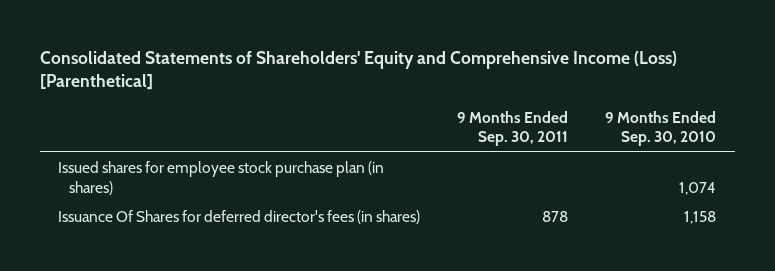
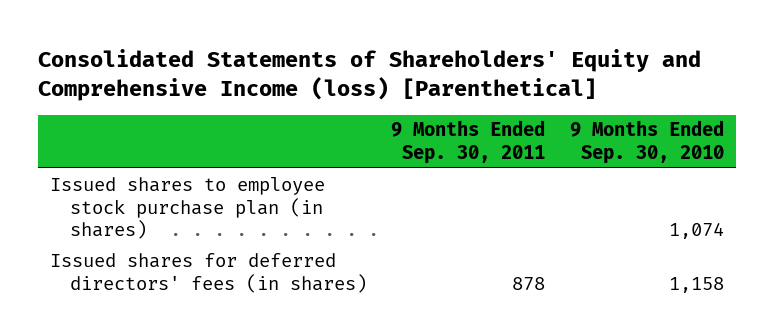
- Consolidated Statements of Shareholders' Equity and Comprehensive Income (Loss) [Parenthetical]
+ Consolidated Statements of Shareholders' Equity and Comprehensive Income (loss) [Parenthetical]
- Issued shares for employee stock purchase plan (in shares) | | 1,074
- Issuance Of Shares for deferred director's fees (in shares) | 878 | 1,158
+ Issued shares to employee stock purchase plan (in shares) | | 1,074
+ Issued shares for deferred directors' fees (in shares) | 878 | 1,158

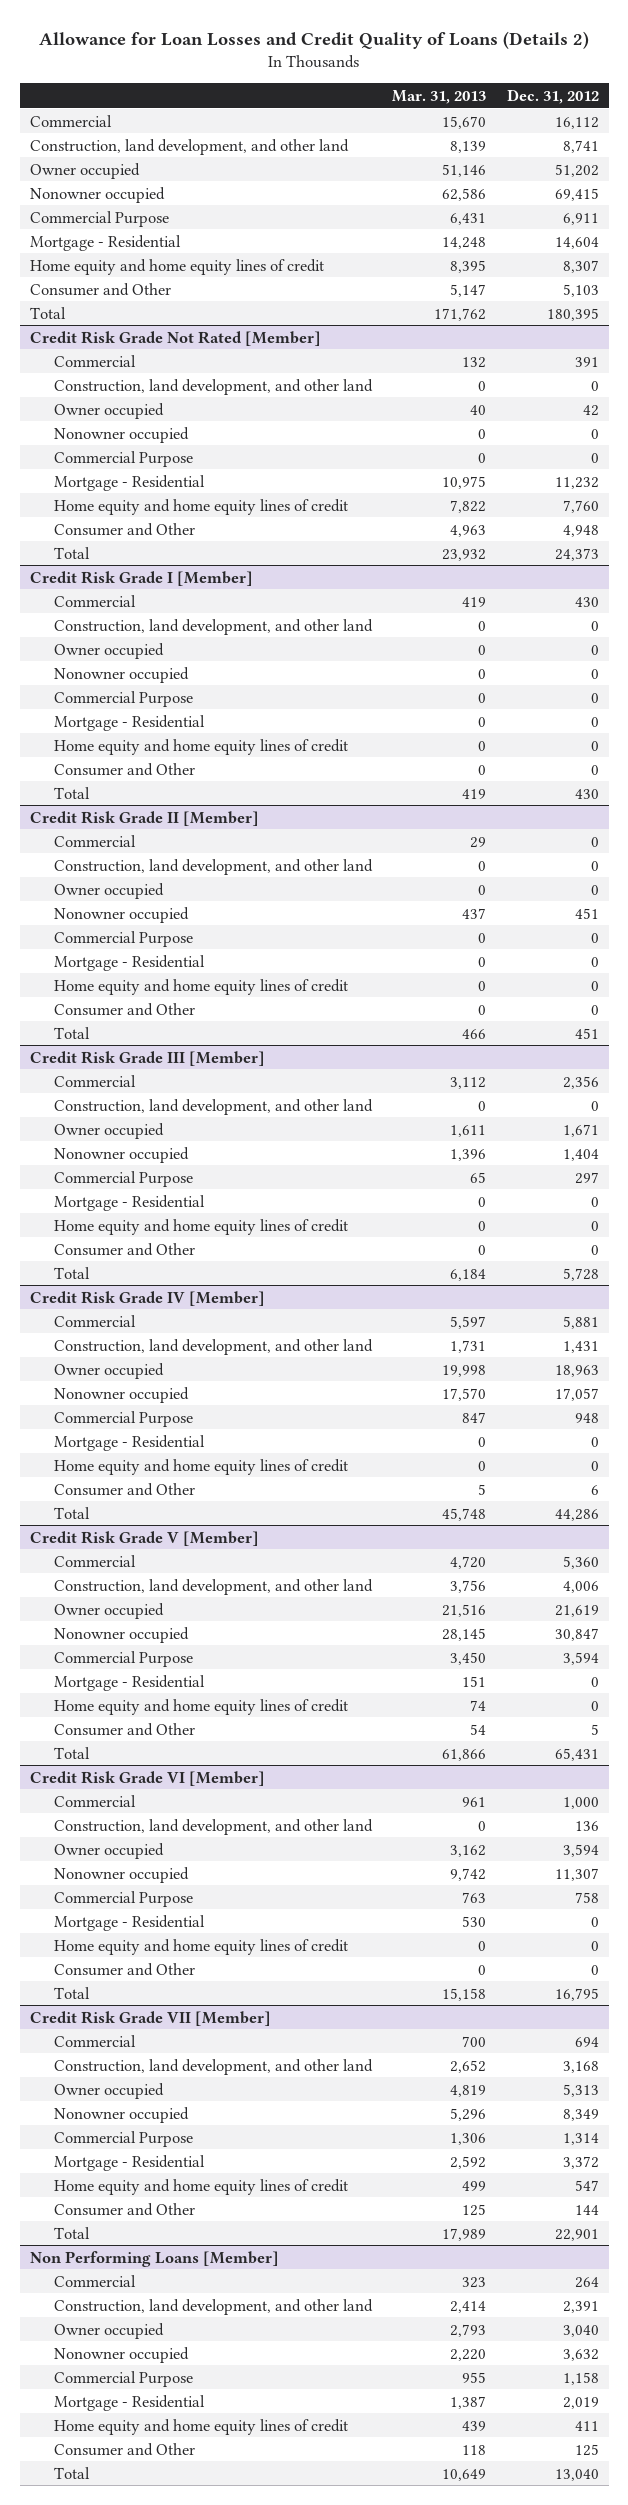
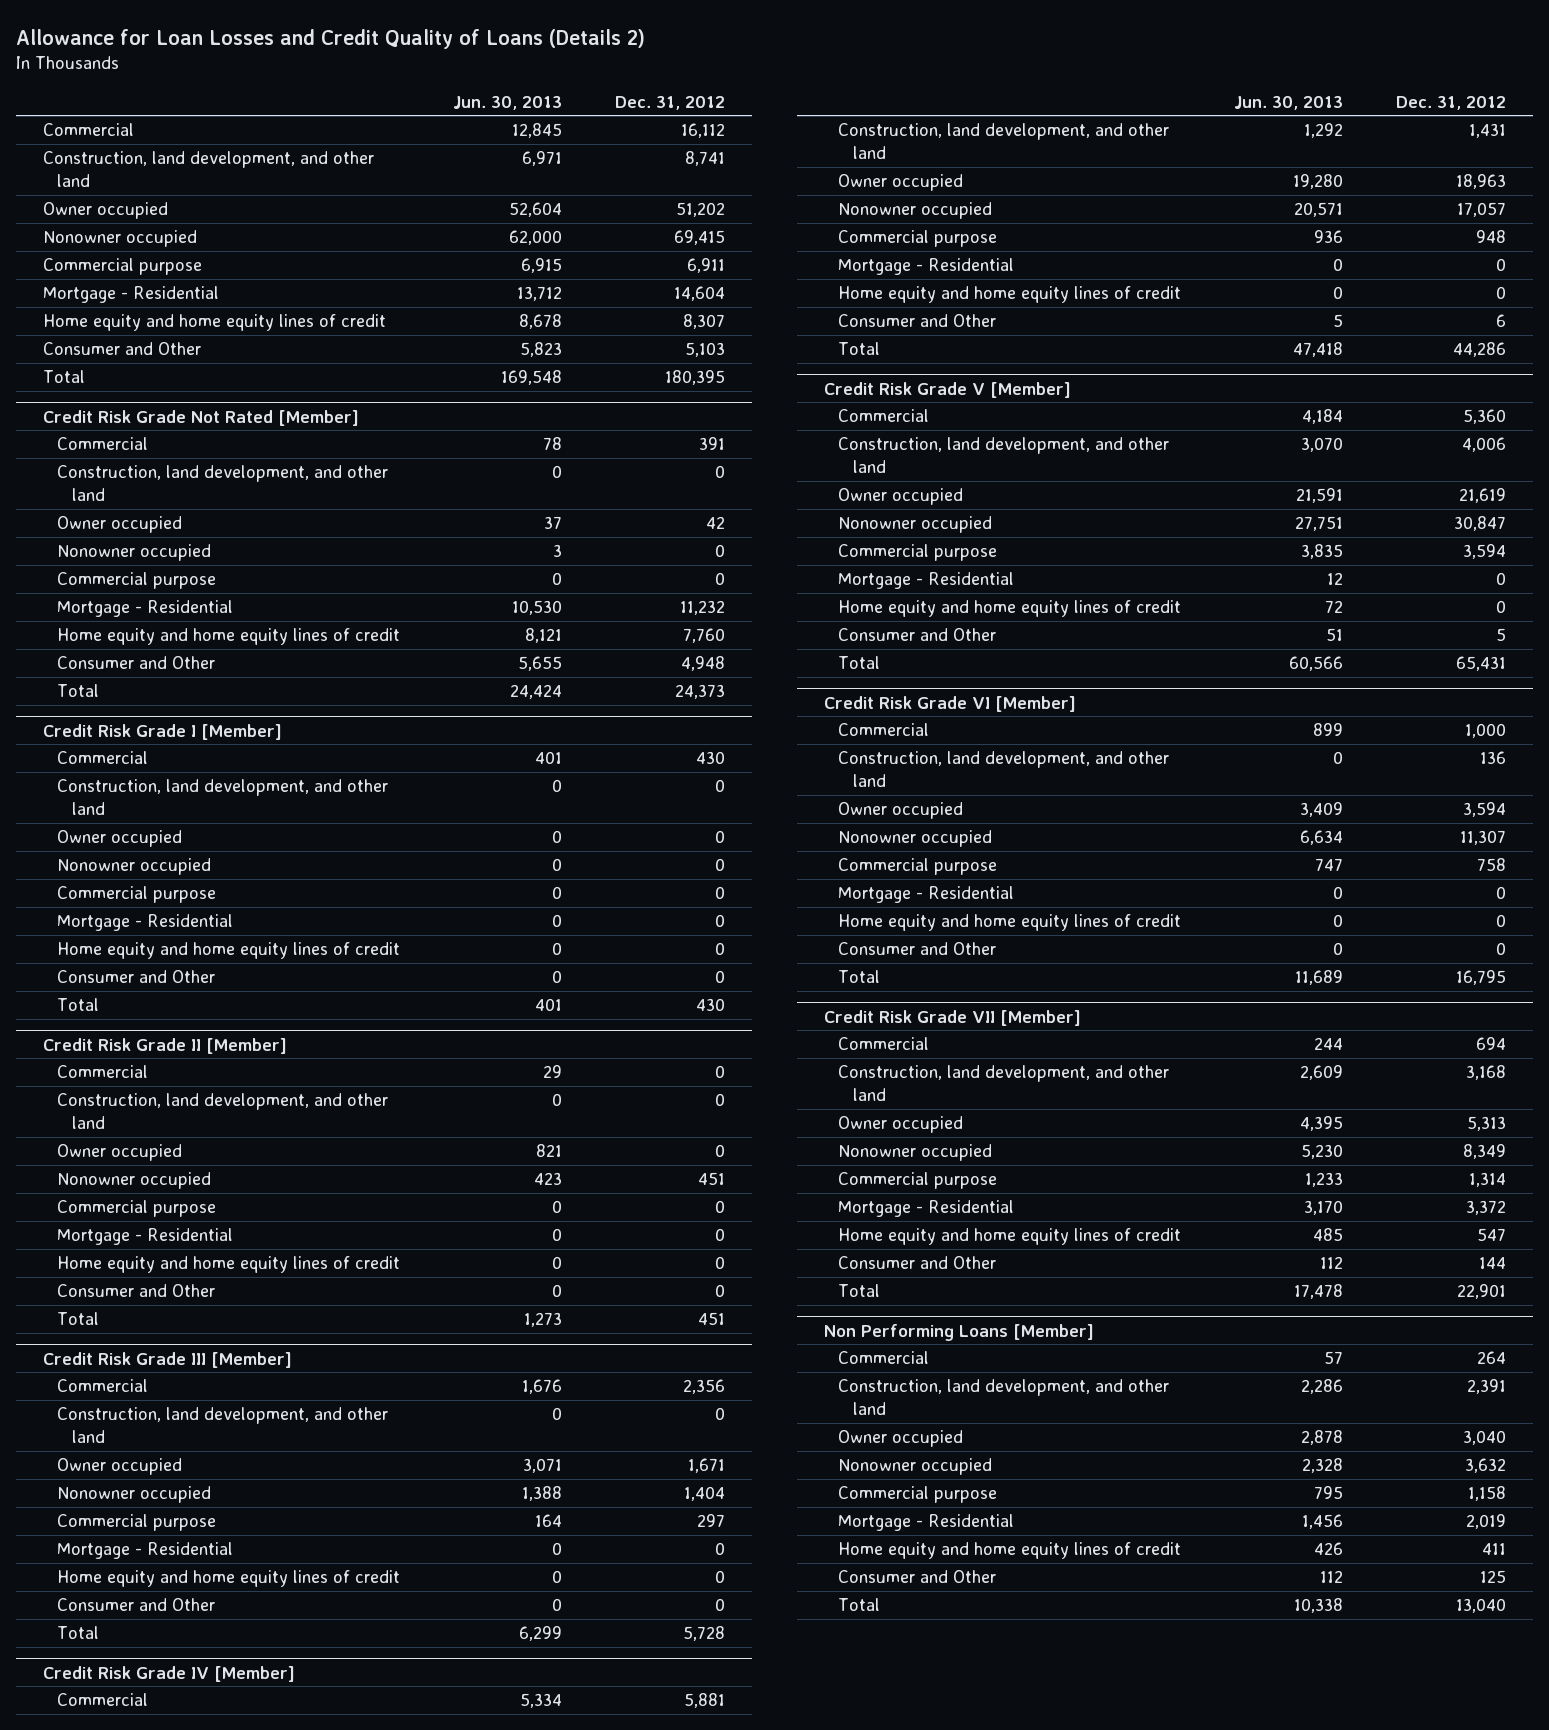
- | Mar. 31, 2013 | Dec. 31, 2012
+ | Jun. 30, 2013 | Dec. 31, 2012
- Commercial Purpose | 6,431 | 6,911
+ Commercial purpose | 6,915 | 6,911
@ Credit Risk Grade Not Rated [Member]
- Commercial Purpose | 0 | 0
+ Commercial purpose | 0 | 0
@ Credit Risk Grade I [Member]
- Commercial Purpose | 0 | 0
+ Commercial purpose | 0 | 0
@ Credit Risk Grade II [Member]
- Commercial Purpose | 0 | 0
+ Commercial purpose | 0 | 0
@ Credit Risk Grade III [Member]
- Commercial Purpose | 65 | 297
+ Commercial purpose | 164 | 297
@ Credit Risk Grade IV [Member]
- Commercial Purpose | 847 | 948
+ Commercial purpose | 936 | 948
@ Credit Risk Grade V [Member]
- Commercial Purpose | 3,450 | 3,594
+ Commercial purpose | 3,835 | 3,594
@ Credit Risk Grade VI [Member]
- Commercial Purpose | 763 | 758
+ Commercial purpose | 747 | 758
@ Credit Risk Grade VII [Member]
- Commercial Purpose | 1,306 | 1,314
+ Commercial purpose | 1,233 | 1,314
@ Non Performing Loans [Member]
- Commercial Purpose | 955 | 1,158
+ Commercial purpose | 795 | 1,158

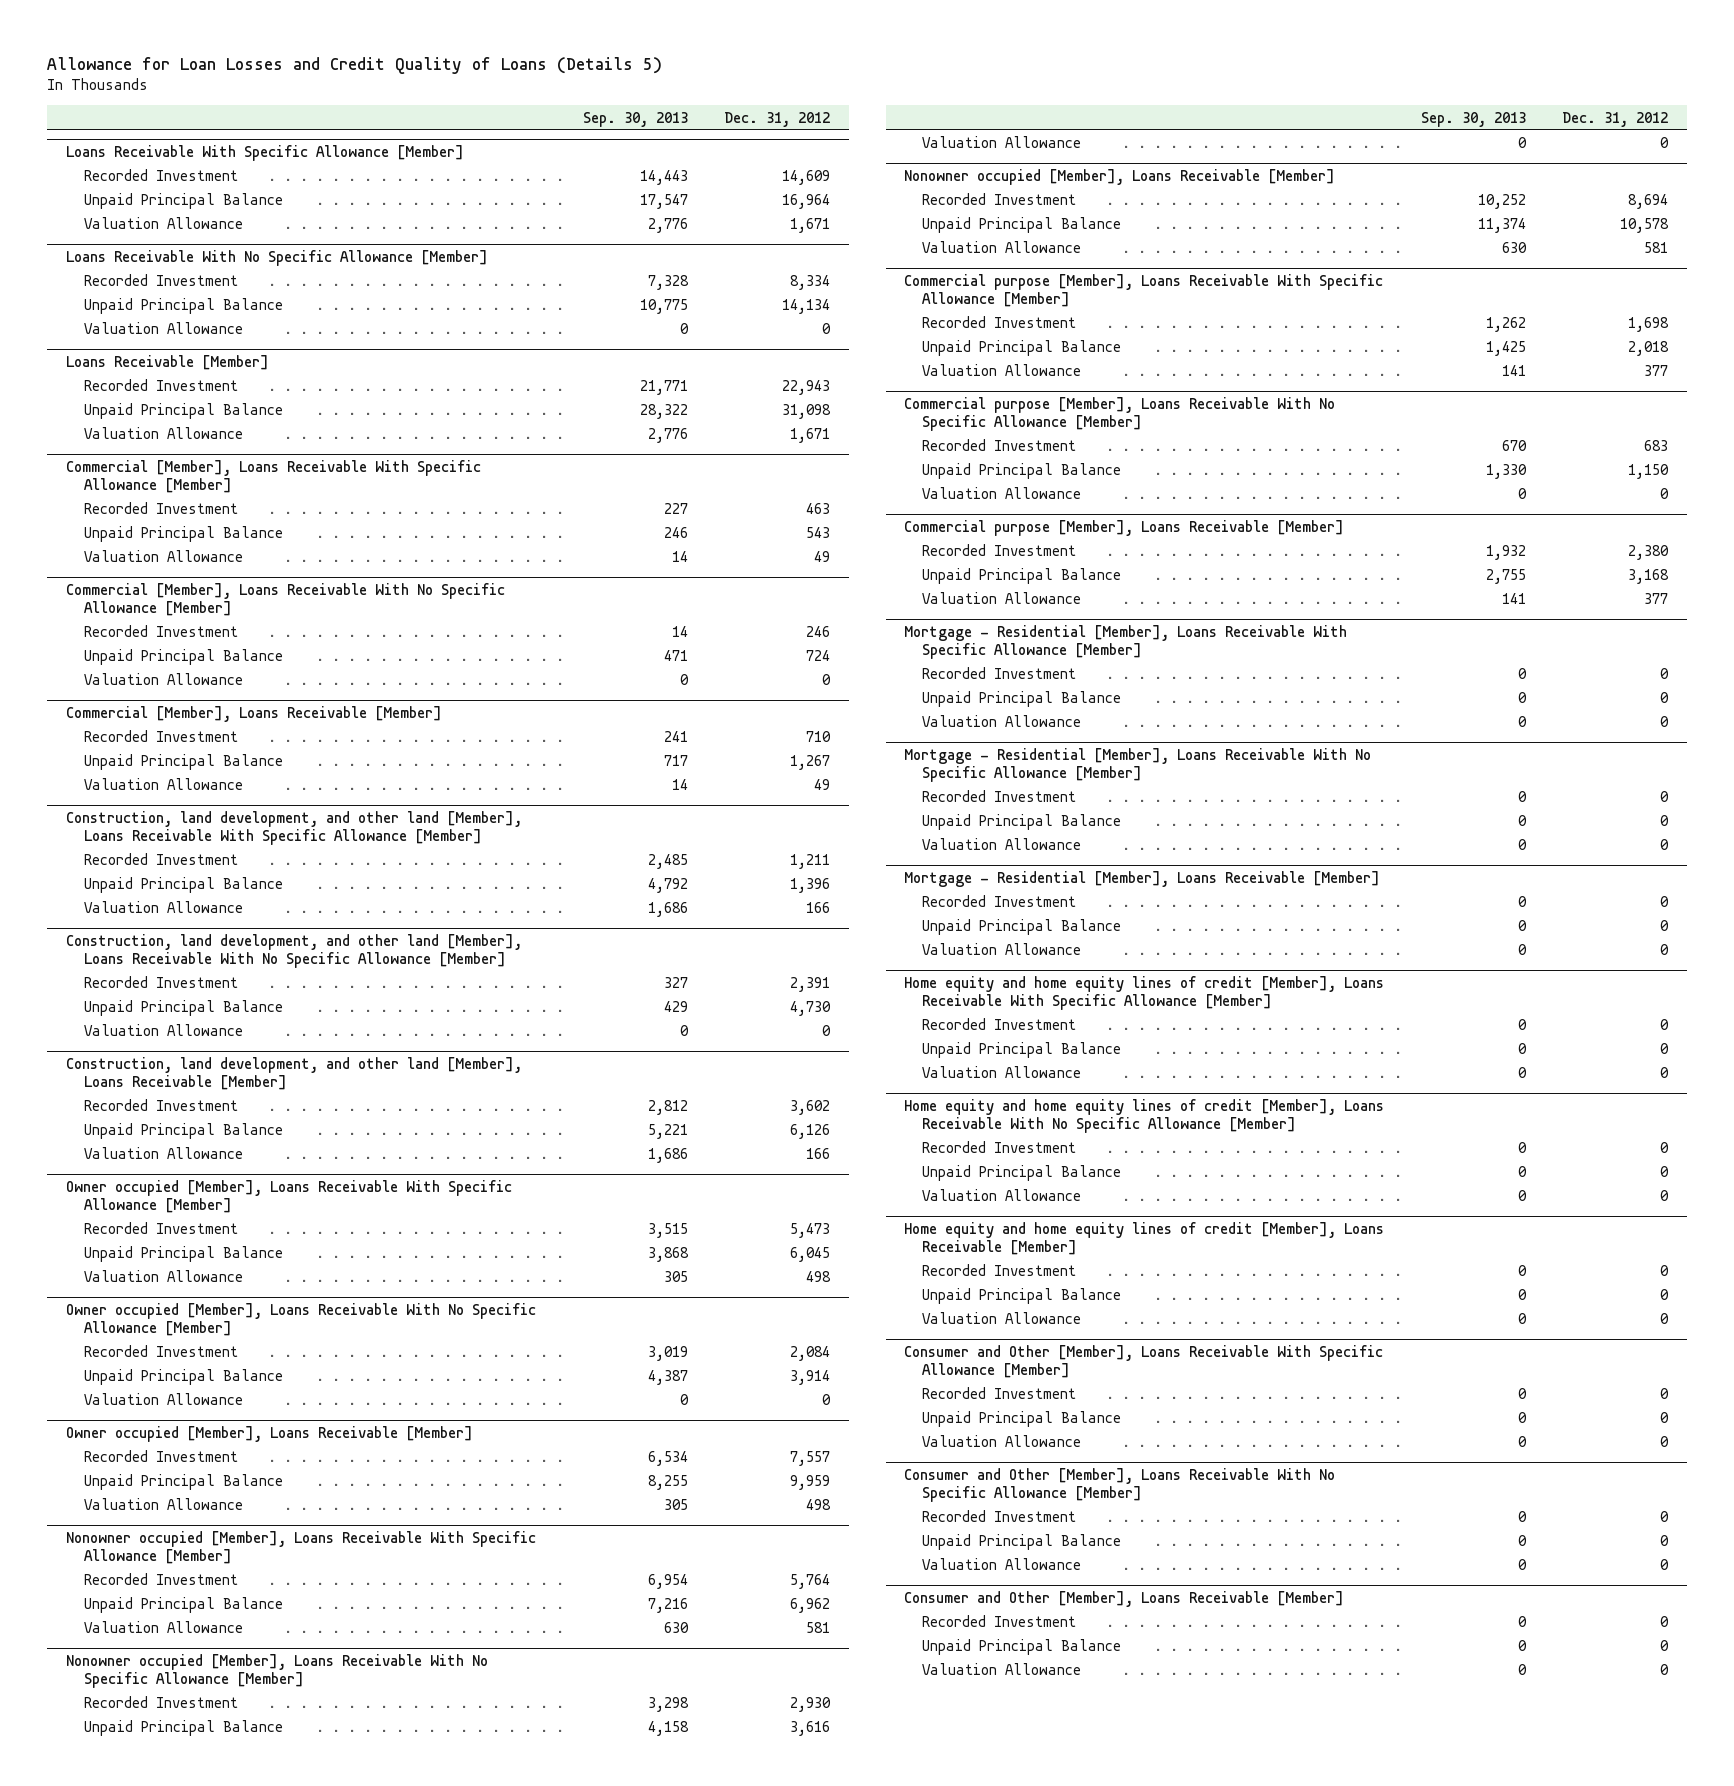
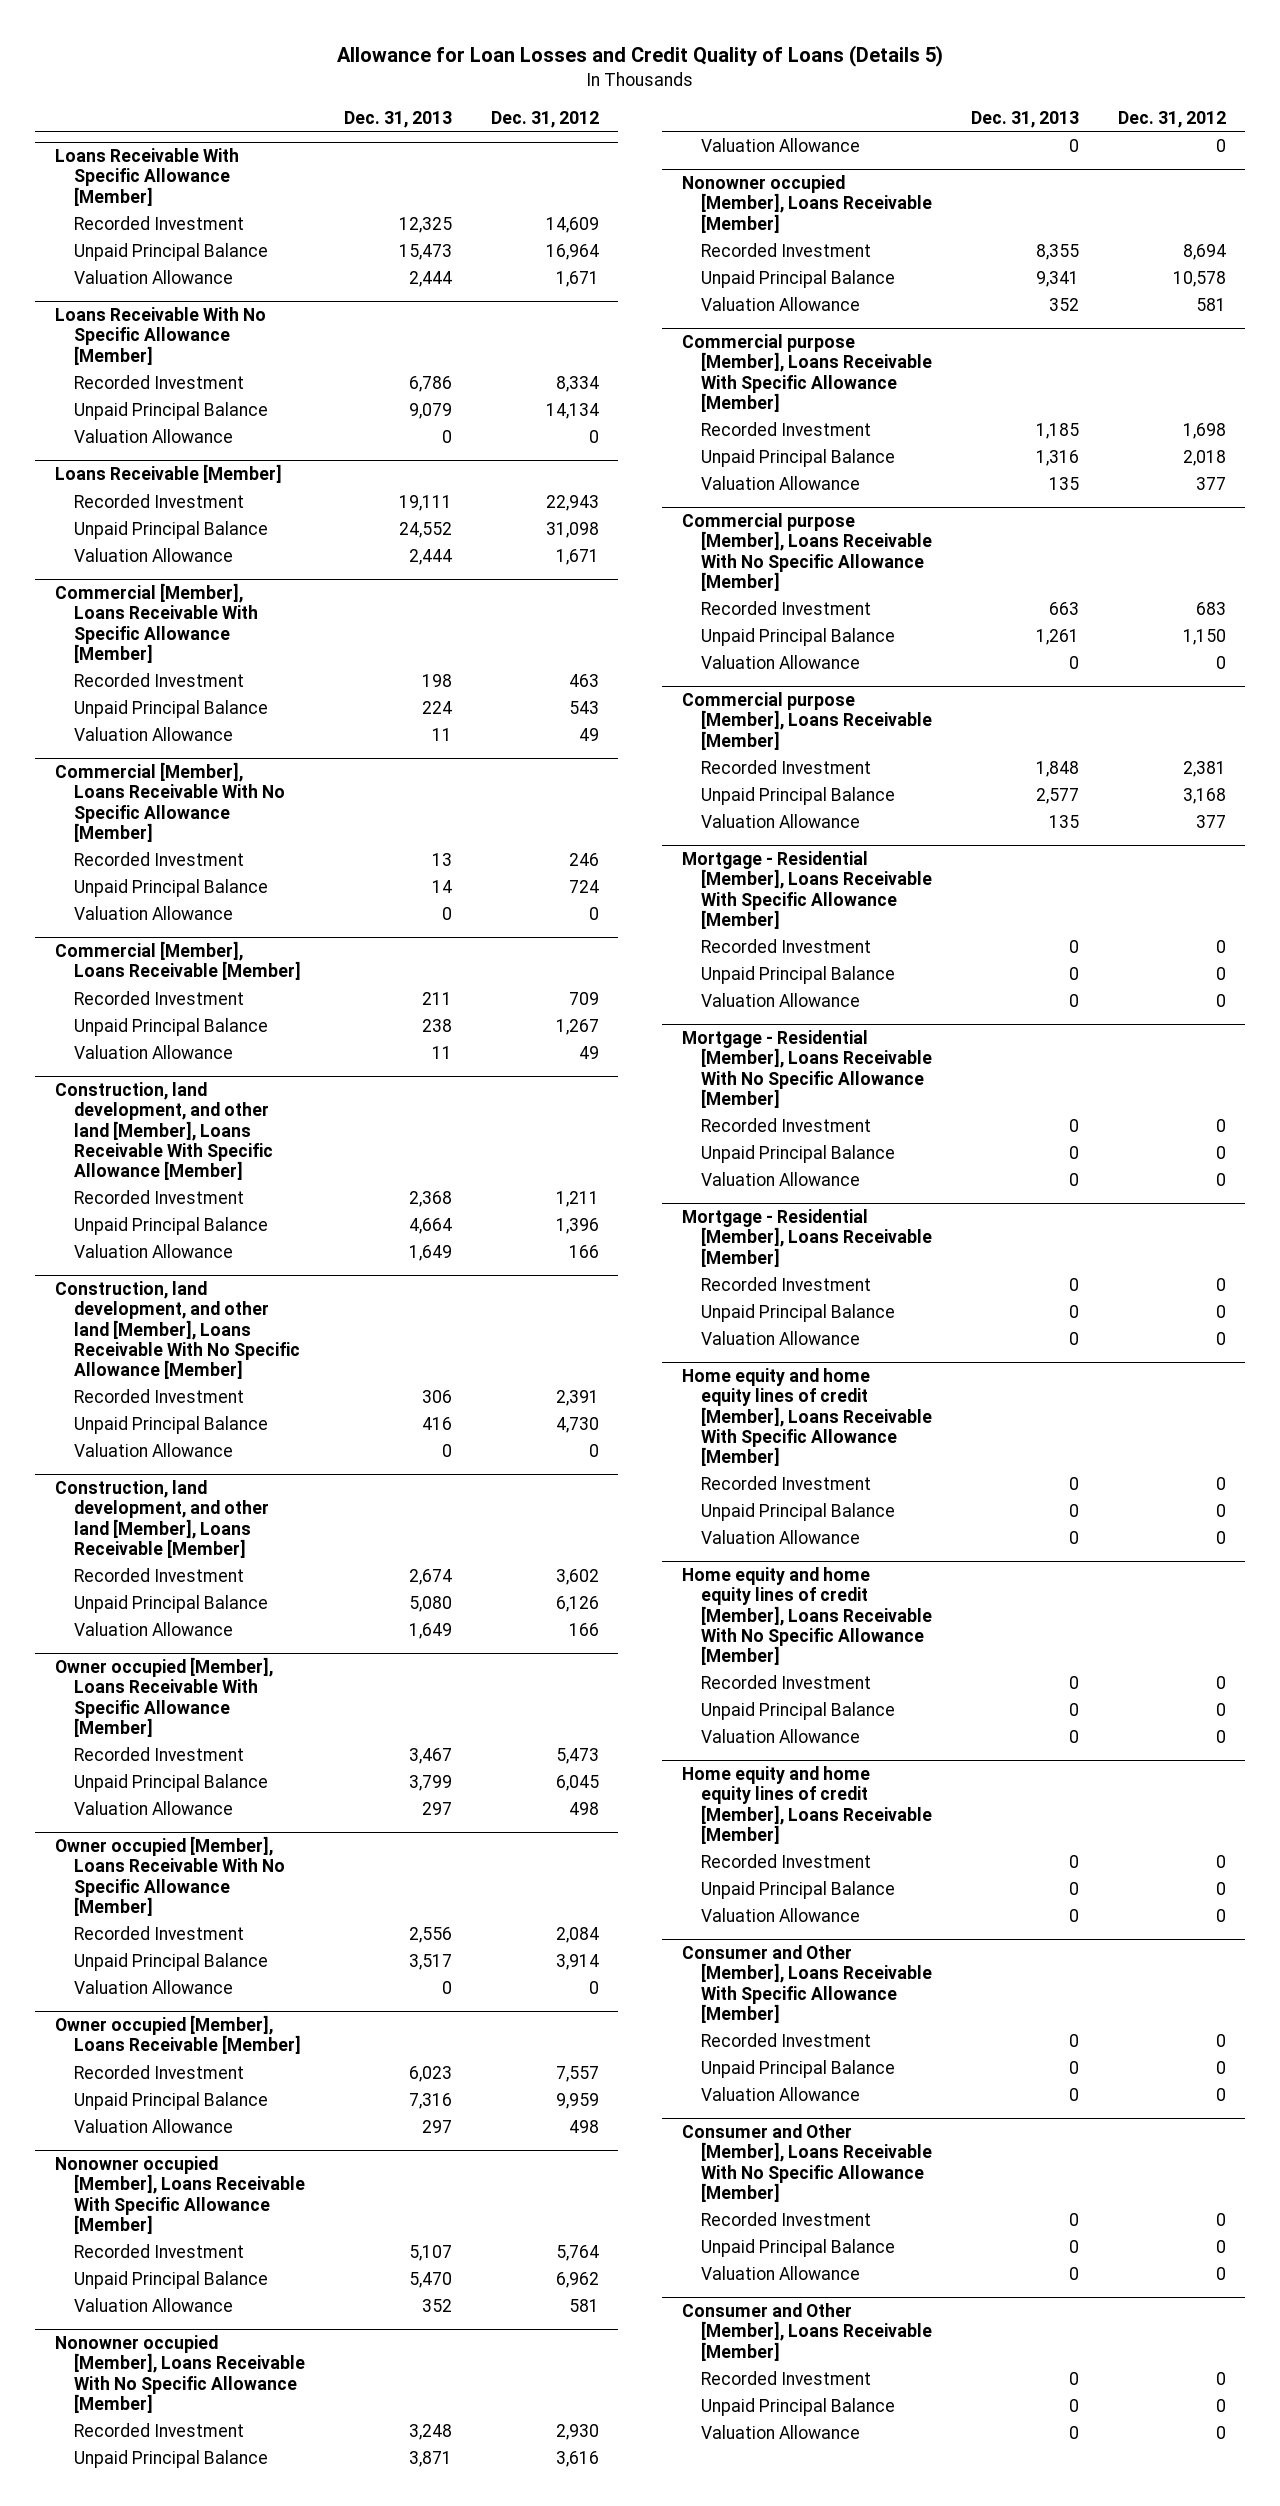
- | Sep. 30, 2013 | Dec. 31, 2012
+ | Dec. 31, 2013 | Dec. 31, 2012
@ Commercial [Member], Loans Receivable [Member]
- Recorded Investment | 241 | 710
+ Recorded Investment | 211 | 709
@ Commercial purpose [Member], Loans Receivable [Member]
- Recorded Investment | 1,932 | 2,380
+ Recorded Investment | 1,848 | 2,381

